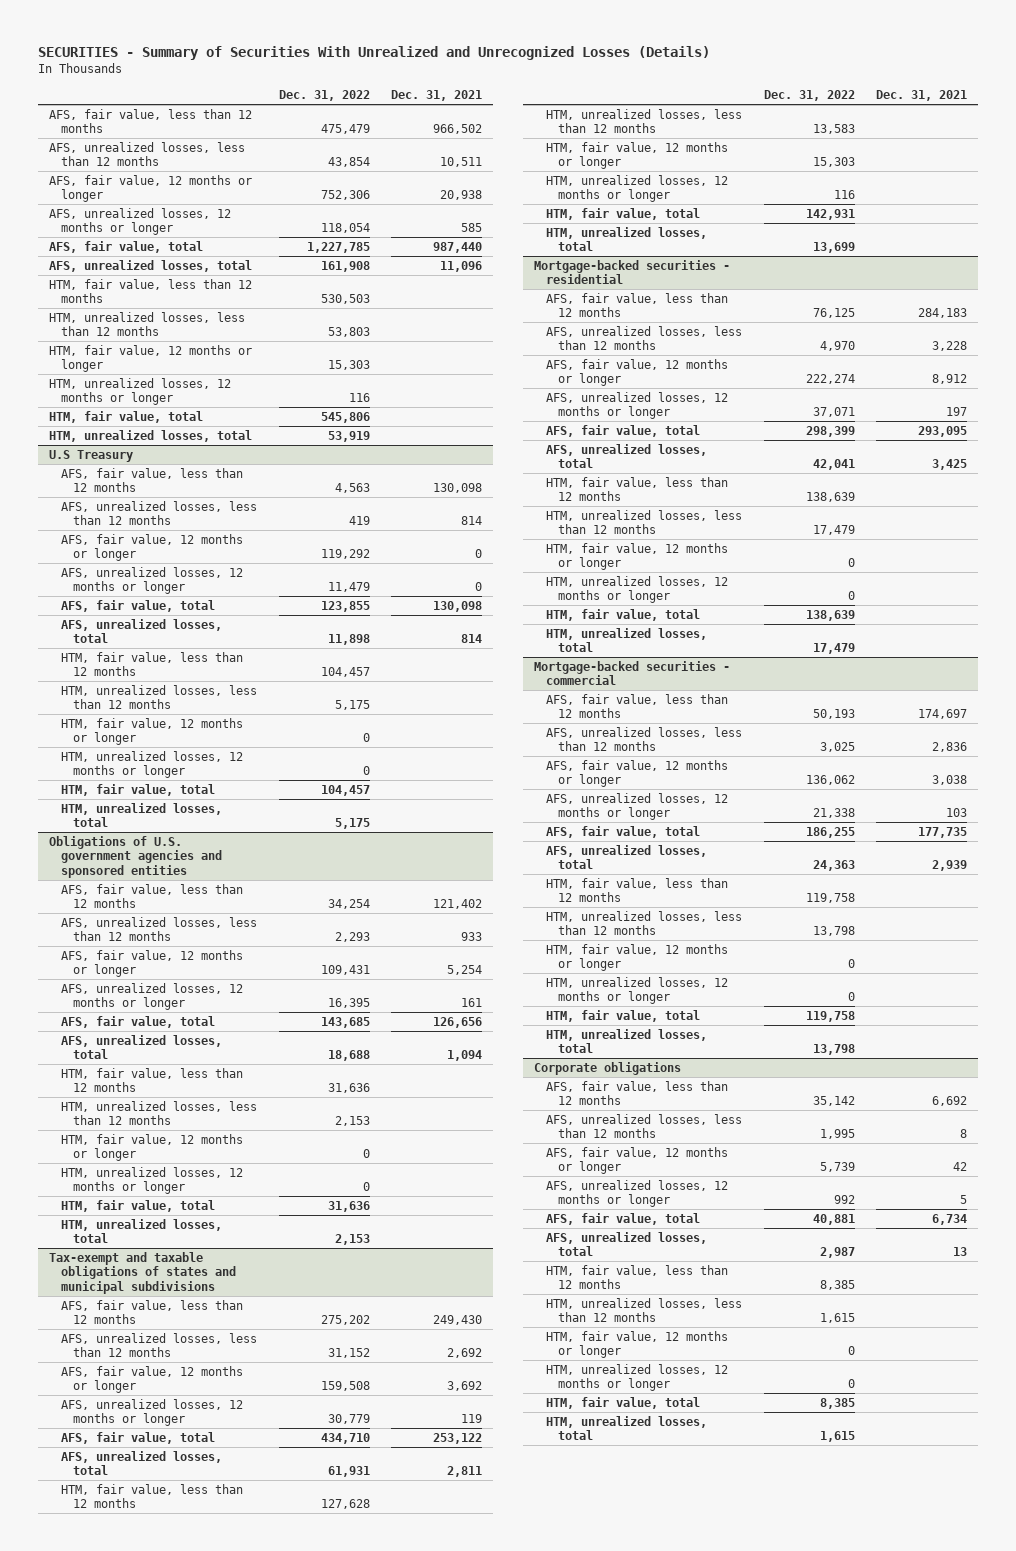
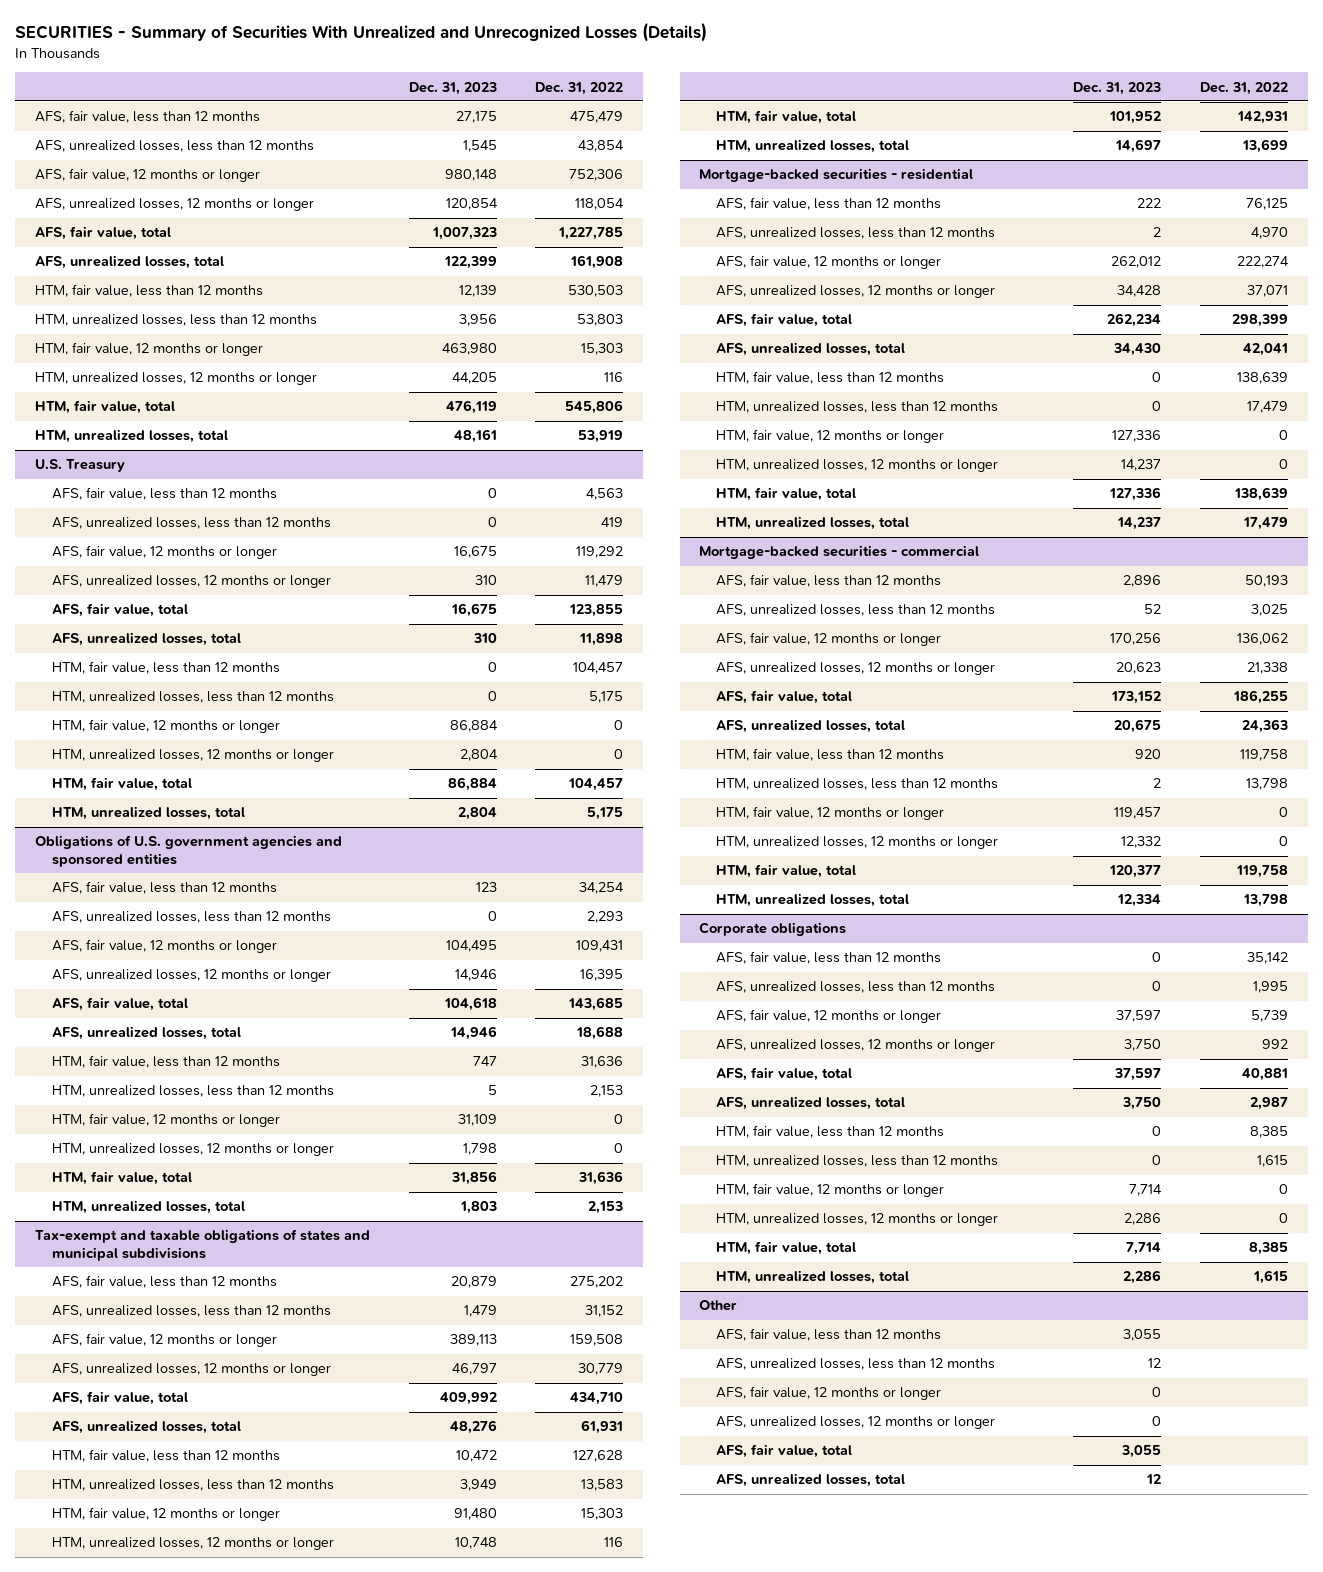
- | Dec. 31, 2022 | Dec. 31, 2021
+ | Dec. 31, 2023 | Dec. 31, 2022
- U.S Treasury
+ U.S. Treasury
+ Other
+ AFS, fair value, less than 12 months | 3,055 |
+ AFS, unrealized losses, less than 12 months | 12 |
+ AFS, fair value, 12 months or longer | 0 |
+ AFS, unrealized losses, 12 months or longer | 0 |
+ AFS, fair value, total | 3,055 |
+ AFS, unrealized losses, total | 12 |

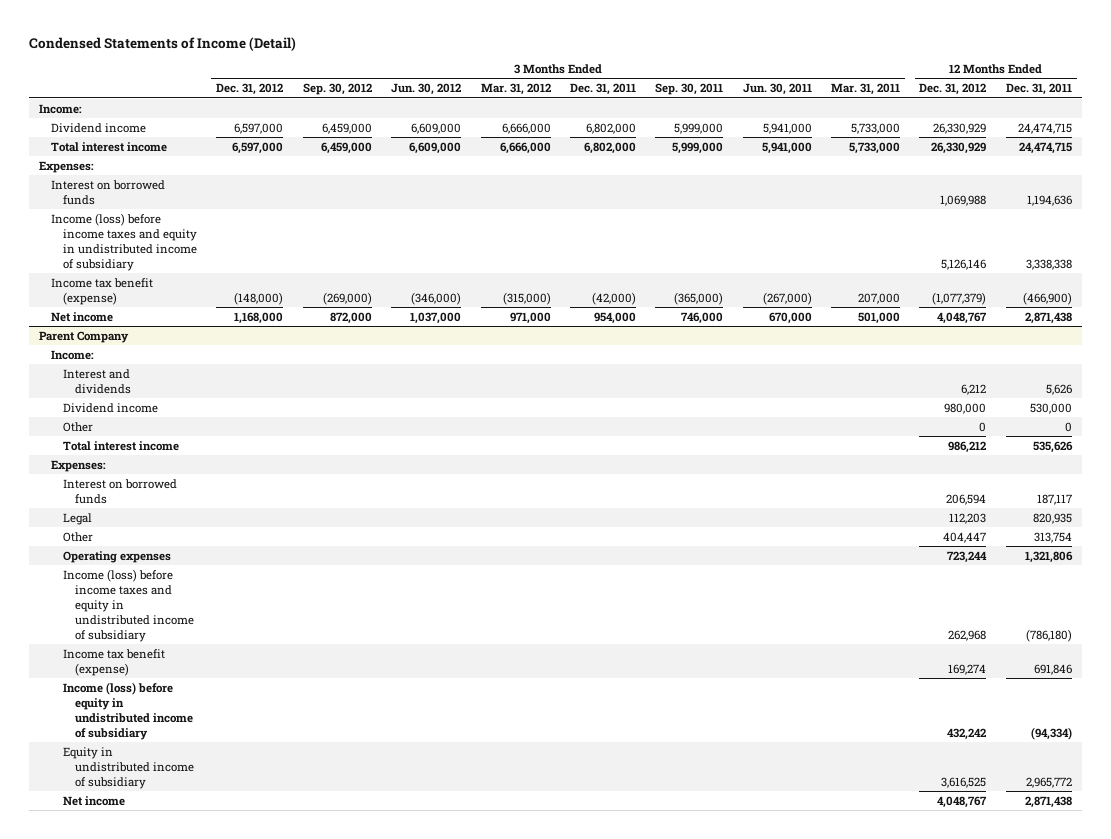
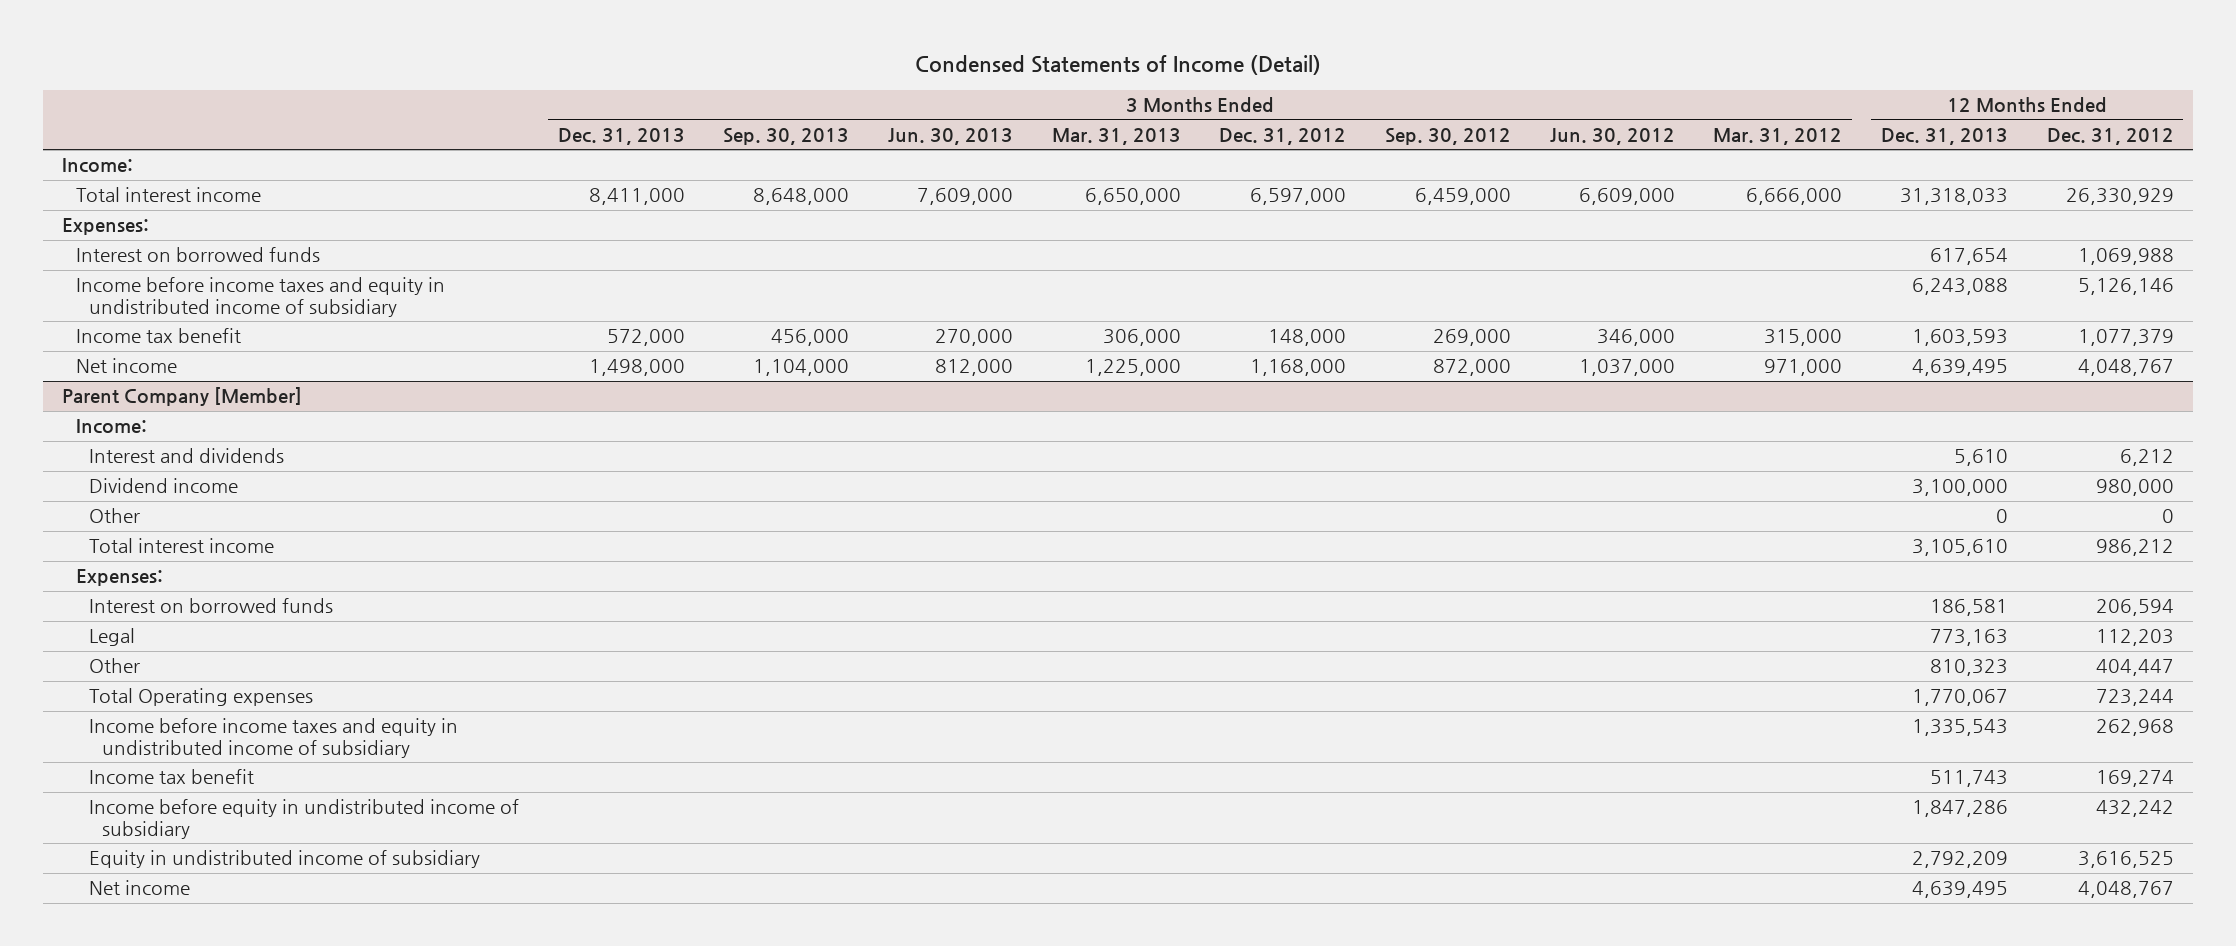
- | 3 Months Ended Dec. 31, 2012 | 3 Months Ended Sep. 30, 2012 | 3 Months Ended Jun. 30, 2012 | 3 Months Ended Mar. 31, 2012 | 3 Months Ended Dec. 31, 2011 | 3 Months Ended Sep. 30, 2011 | 3 Months Ended Jun. 30, 2011 | 3 Months Ended Mar. 31, 2011 | 12 Months Ended Dec. 31, 2012 | 12 Months Ended Dec. 31, 2011
+ | 3 Months Ended Dec. 31, 2013 | 3 Months Ended Sep. 30, 2013 | 3 Months Ended Jun. 30, 2013 | 3 Months Ended Mar. 31, 2013 | 3 Months Ended Dec. 31, 2012 | 3 Months Ended Sep. 30, 2012 | 3 Months Ended Jun. 30, 2012 | 3 Months Ended Mar. 31, 2012 | 12 Months Ended Dec. 31, 2013 | 12 Months Ended Dec. 31, 2012
- Dividend income | 6,597,000 | 6,459,000 | 6,609,000 | 6,666,000 | 6,802,000 | 5,999,000 | 5,941,000 | 5,733,000 | 26,330,929 | 24,474,715
- Income (loss) before income taxes and equity in undistributed income of subsidiary | | | | | | | | | 5,126,146 | 3,338,338
- Income tax benefit (expense) | (148,000) | (269,000) | (346,000) | (315,000) | (42,000) | (365,000) | (267,000) | 207,000 | (1,077,379) | (466,900)
+ Income before income taxes and equity in undistributed income of subsidiary | | | | | | | | | 6,243,088 | 5,126,146
+ Income tax benefit | 572,000 | 456,000 | 270,000 | 306,000 | 148,000 | 269,000 | 346,000 | 315,000 | 1,603,593 | 1,077,379
- Parent Company
+ Parent Company [Member]
- Operating expenses | | | | | | | | | 723,244 | 1,321,806
- Income (loss) before income taxes and equity in undistributed income of subsidiary | | | | | | | | | 262,968 | (786,180)
- Income tax benefit (expense) | | | | | | | | | 169,274 | 691,846
- Income (loss) before equity in undistributed income of subsidiary | | | | | | | | | 432,242 | (94,334)
+ Total Operating expenses | | | | | | | | | 1,770,067 | 723,244
+ Income before income taxes and equity in undistributed income of subsidiary | | | | | | | | | 1,335,543 | 262,968
+ Income tax benefit | | | | | | | | | 511,743 | 169,274
+ Income before equity in undistributed income of subsidiary | | | | | | | | | 1,847,286 | 432,242

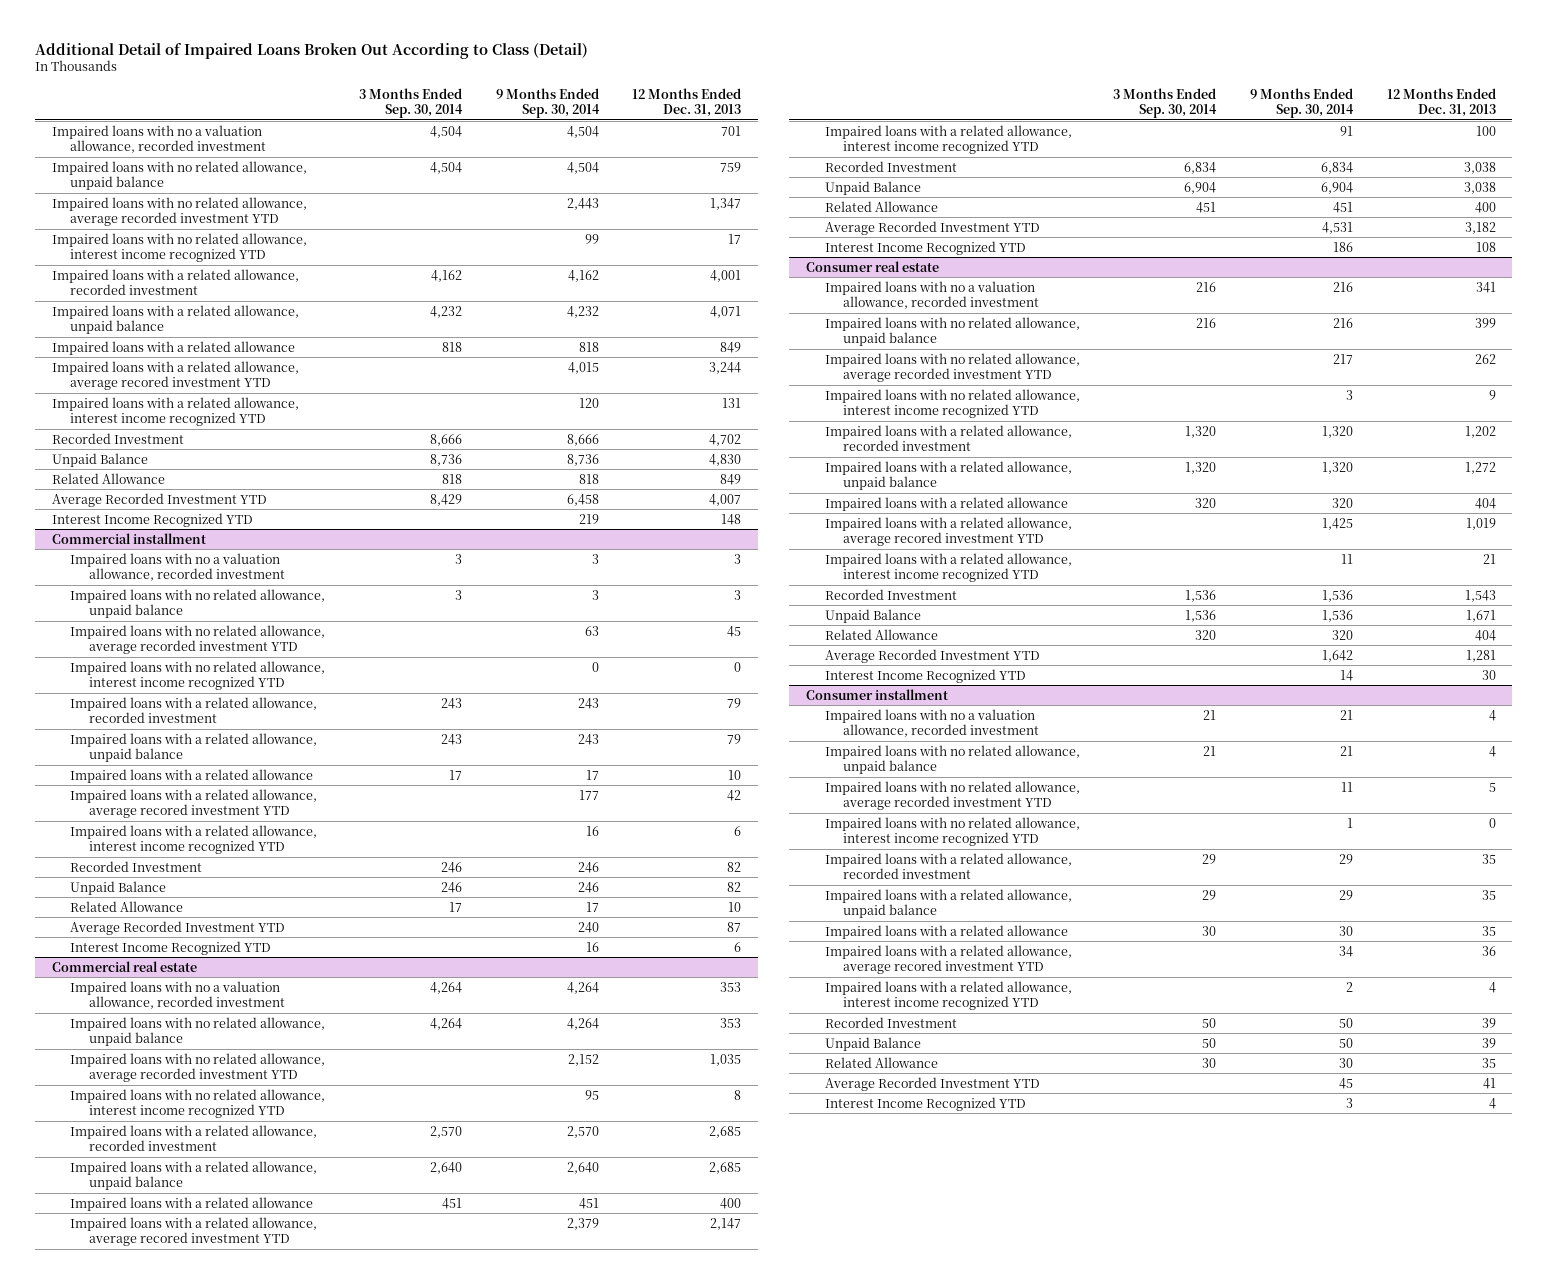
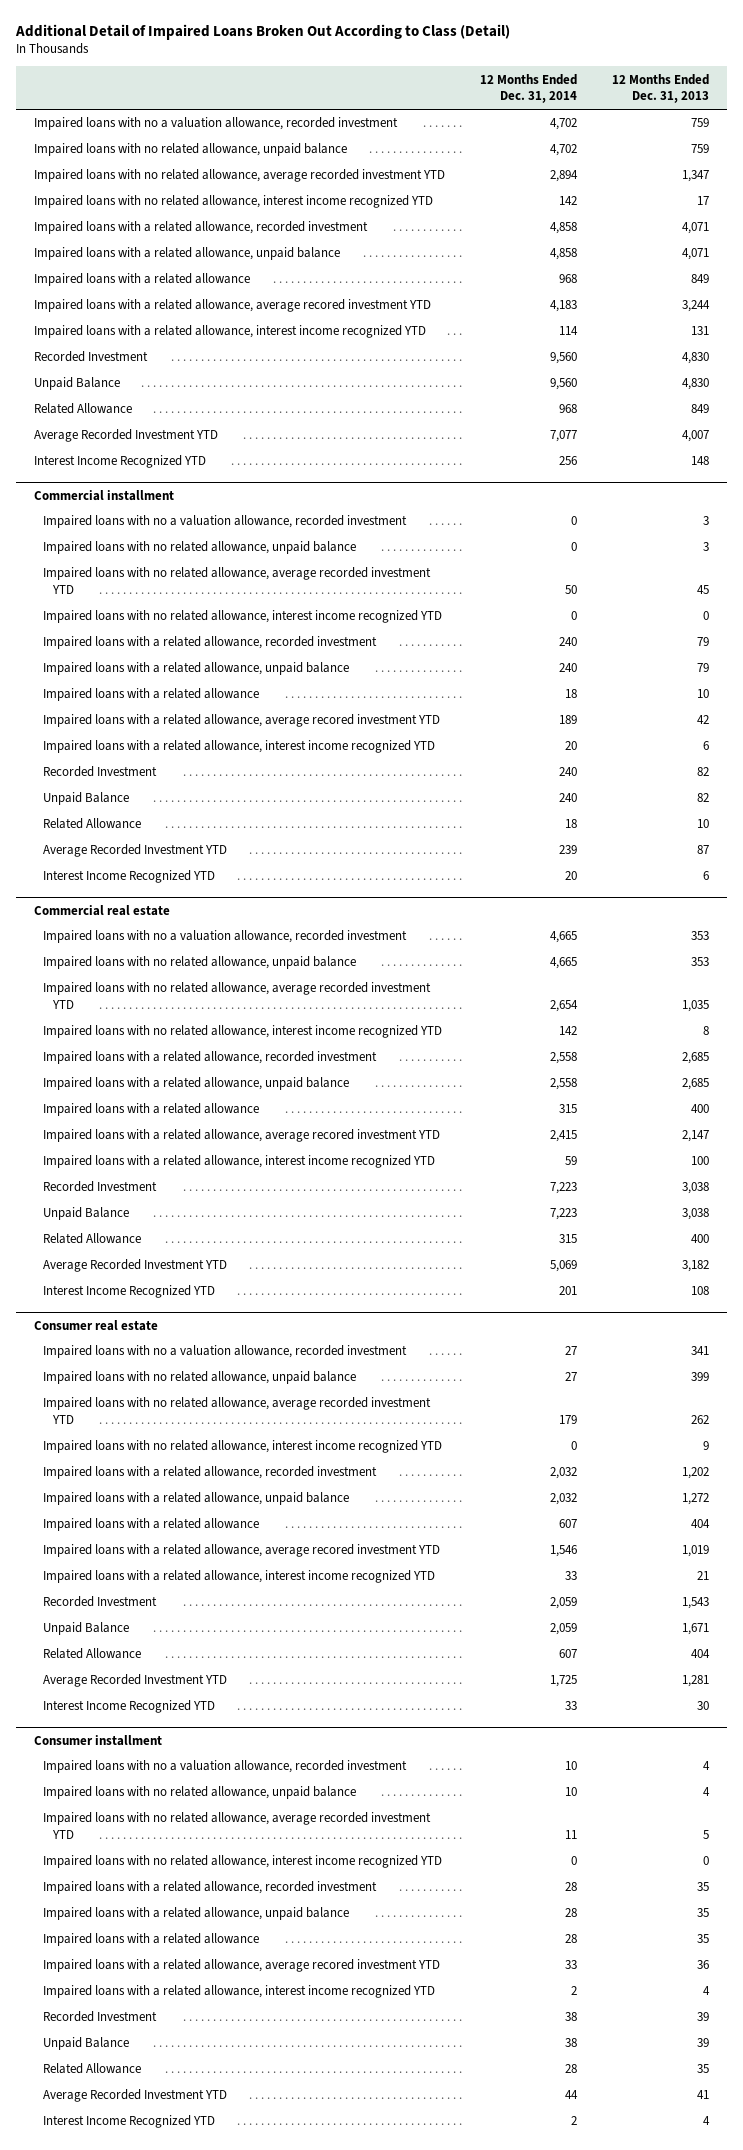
- | 3 Months Ended Sep. 30, 2014 | 9 Months Ended Sep. 30, 2014 | 12 Months Ended Dec. 31, 2013
+ | 12 Months Ended Dec. 31, 2014 | 12 Months Ended Dec. 31, 2013
- Impaired loans with no a valuation allowance, recorded investment | 4,504 | 4,504 | 701
+ Impaired loans with no a valuation allowance, recorded investment | 4,702 | 759
- Impaired loans with a related allowance, recorded investment | 4,162 | 4,162 | 4,001
+ Impaired loans with a related allowance, recorded investment | 4,858 | 4,071
- Recorded Investment | 8,666 | 8,666 | 4,702
+ Recorded Investment | 9,560 | 4,830

